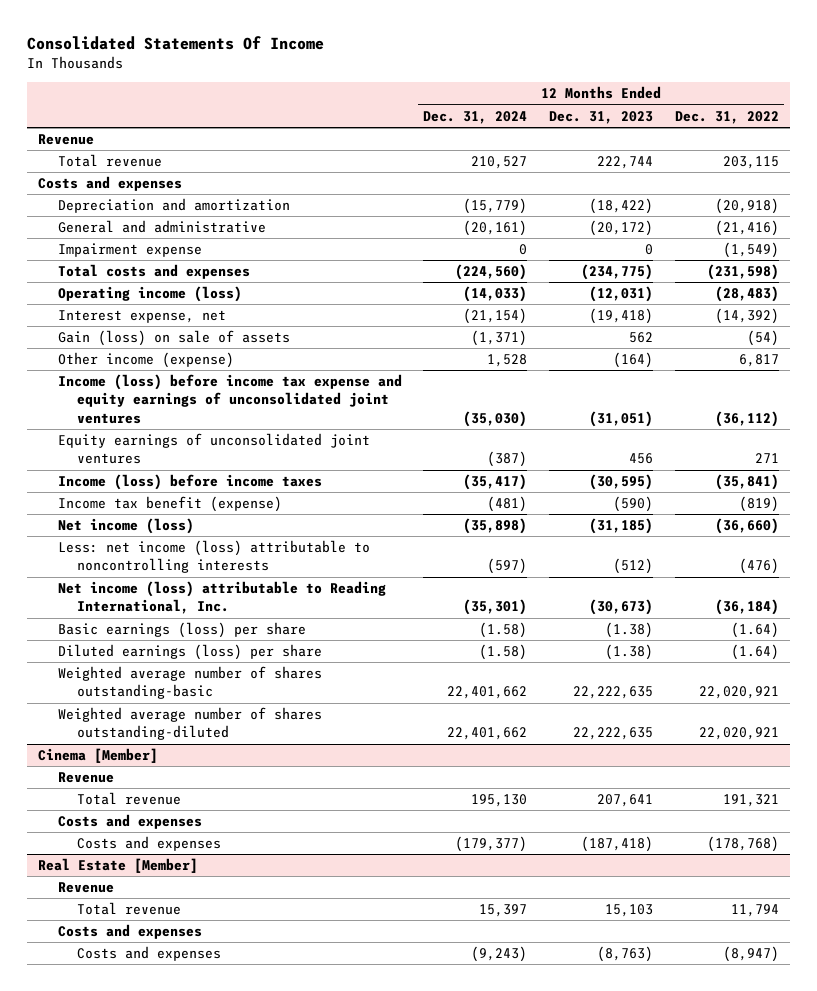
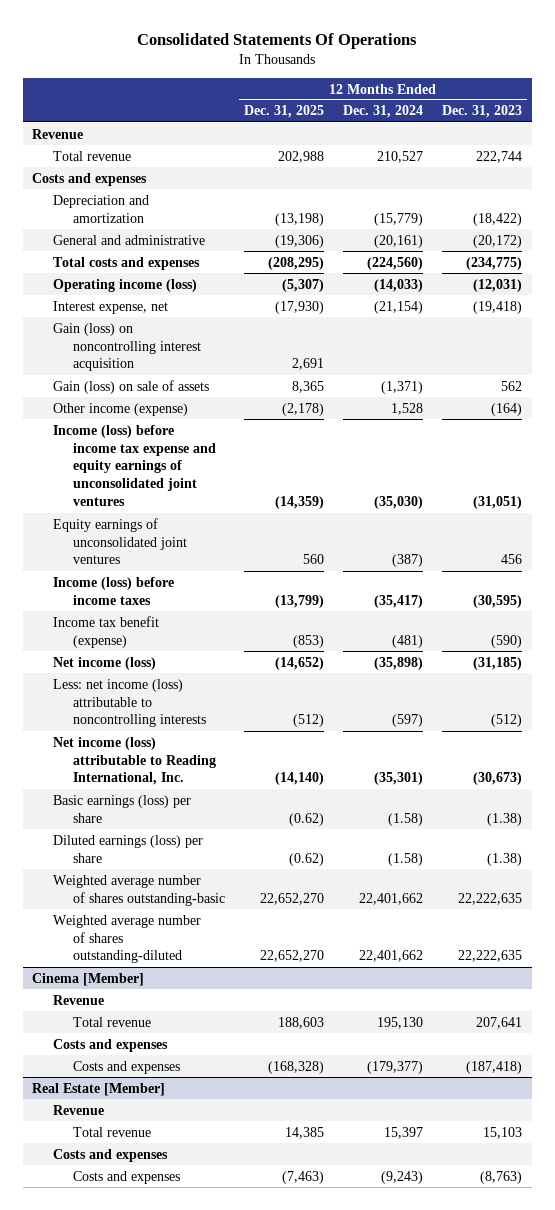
- Consolidated Statements Of Income
+ Consolidated Statements Of Operations
- | 12 Months Ended Dec. 31, 2024 | 12 Months Ended Dec. 31, 2023 | 12 Months Ended Dec. 31, 2022
+ | 12 Months Ended Dec. 31, 2025 | 12 Months Ended Dec. 31, 2024 | 12 Months Ended Dec. 31, 2023
- Impairment expense | 0 | 0 | (1,549)
+ Gain (loss) on noncontrolling interest acquisition | 2,691 | |

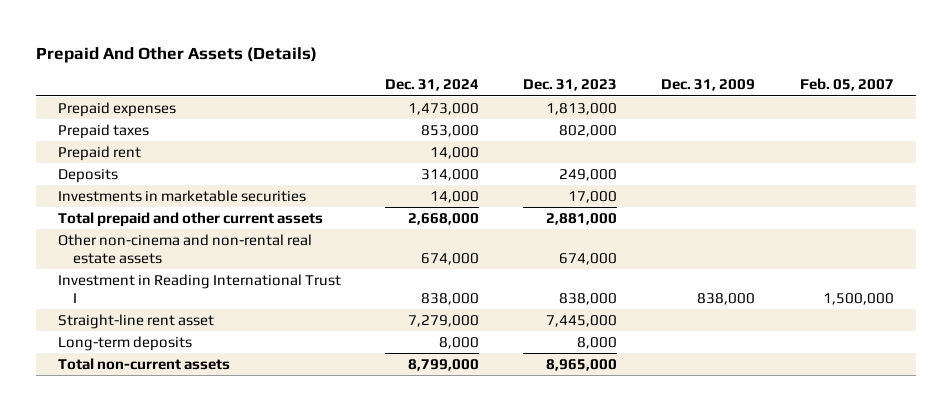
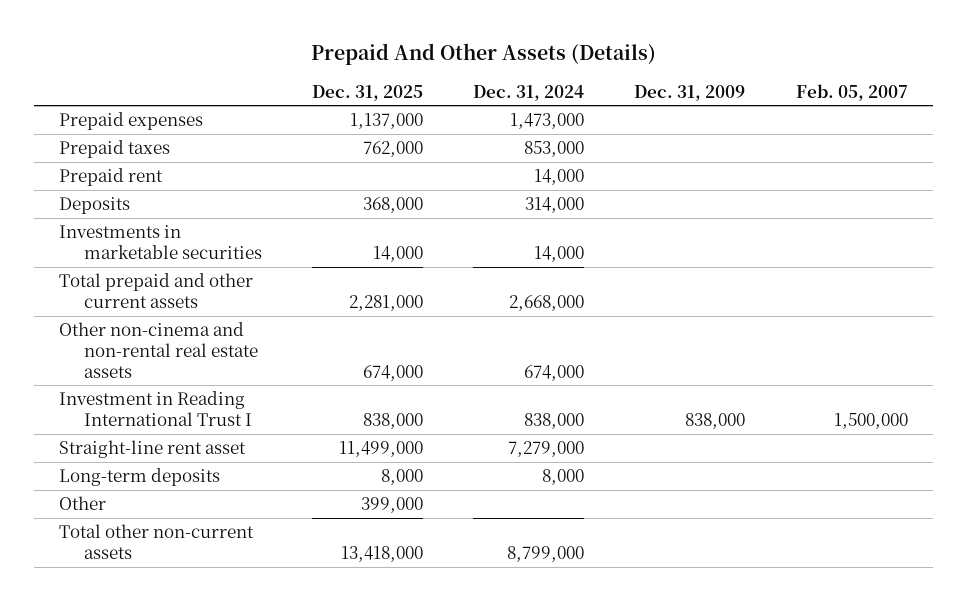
- | Dec. 31, 2024 | Dec. 31, 2023 | Dec. 31, 2009 | Feb. 05, 2007
+ | Dec. 31, 2025 | Dec. 31, 2024 | Dec. 31, 2009 | Feb. 05, 2007
- Total non-current assets | 8,799,000 | 8,965,000 | |
+ Other | 399,000 | | |
+ Total other non-current assets | 13,418,000 | 8,799,000 | |

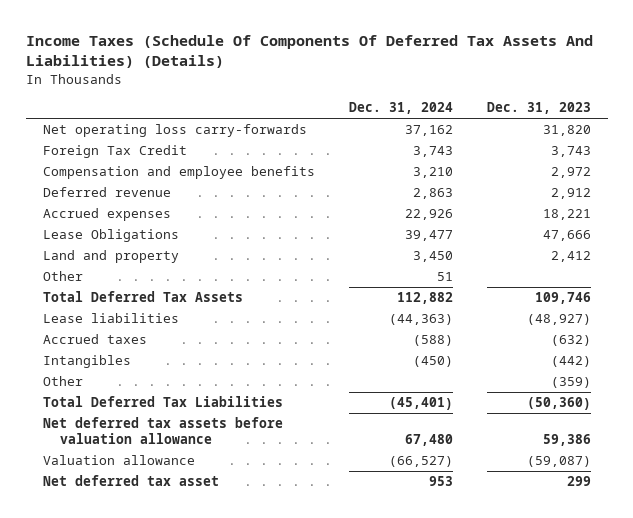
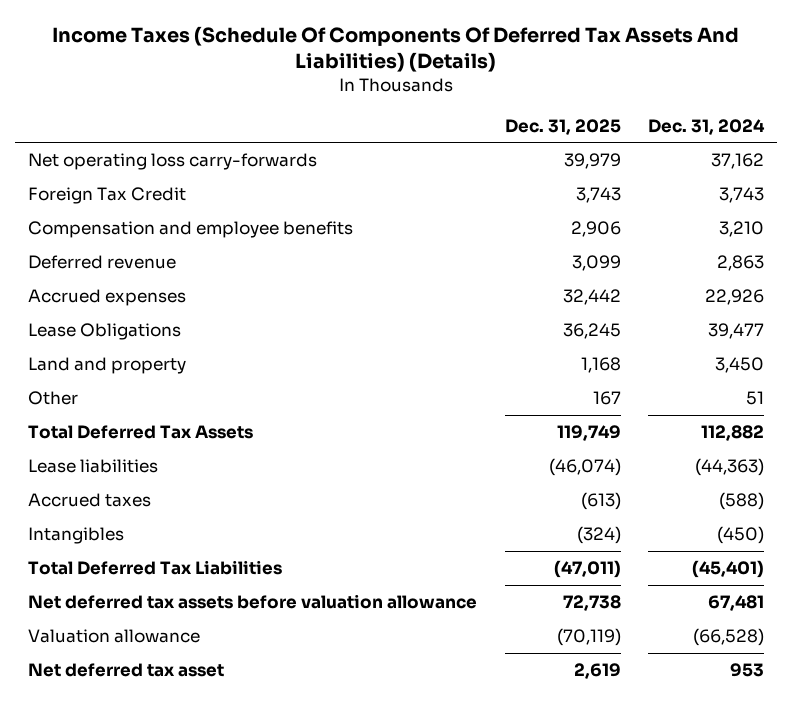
- | Dec. 31, 2024 | Dec. 31, 2023
+ | Dec. 31, 2025 | Dec. 31, 2024
- Other | | (359)
- Net deferred tax assets before valuation allowance | 67,480 | 59,386
- Valuation allowance | (66,527) | (59,087)
+ Net deferred tax assets before valuation allowance | 72,738 | 67,481
+ Valuation allowance | (70,119) | (66,528)

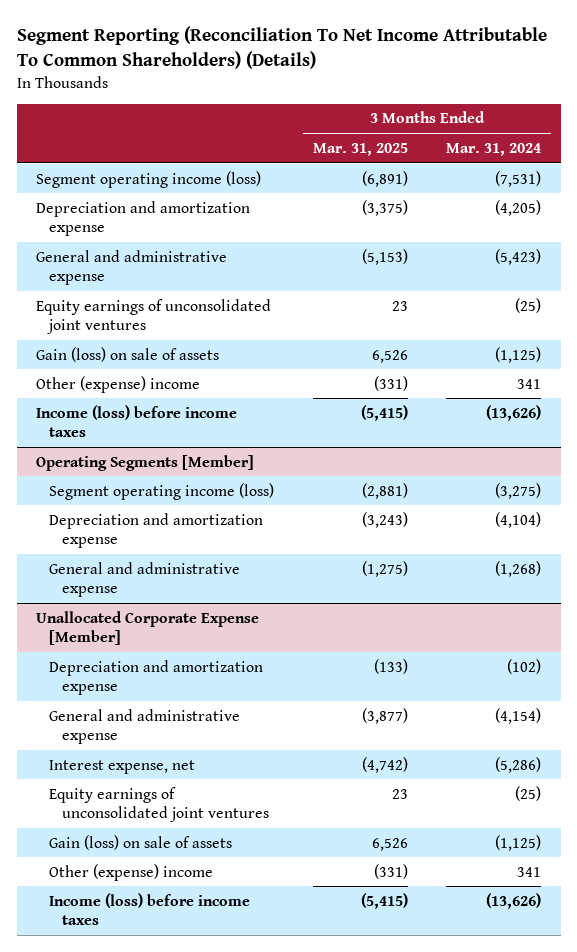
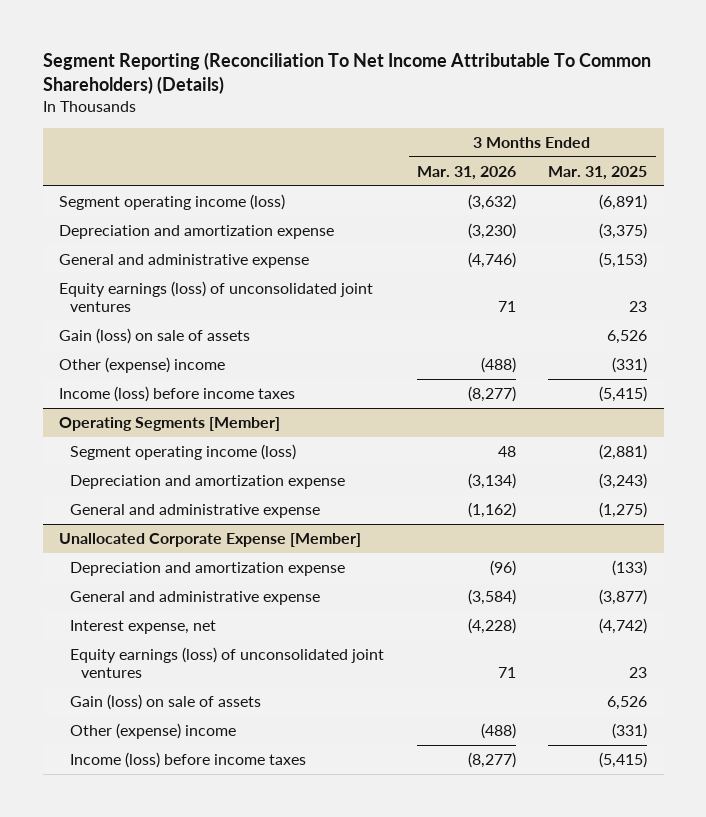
- | 3 Months Ended Mar. 31, 2025 | 3 Months Ended Mar. 31, 2024
+ | 3 Months Ended Mar. 31, 2026 | 3 Months Ended Mar. 31, 2025
- Equity earnings of unconsolidated joint ventures | 23 | (25)
+ Equity earnings (loss) of unconsolidated joint ventures | 71 | 23
@ Unallocated Corporate Expense [Member]
- Equity earnings of unconsolidated joint ventures | 23 | (25)
+ Equity earnings (loss) of unconsolidated joint ventures | 71 | 23

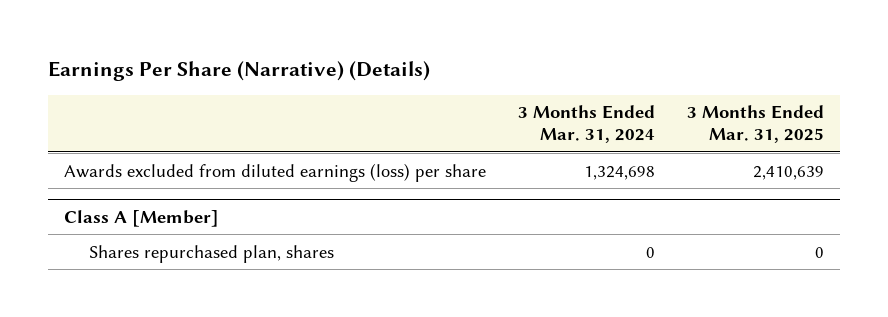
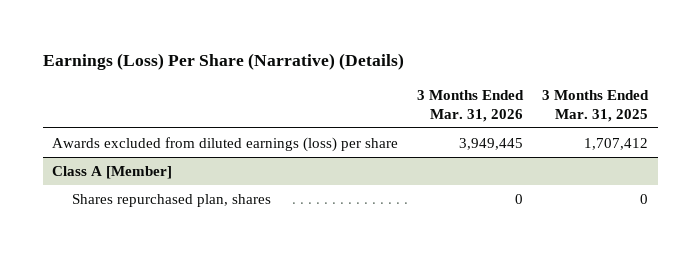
- Earnings Per Share (Narrative) (Details)
+ Earnings (Loss) Per Share (Narrative) (Details)
- | 3 Months Ended Mar. 31, 2024 | 3 Months Ended Mar. 31, 2025
+ | 3 Months Ended Mar. 31, 2026 | 3 Months Ended Mar. 31, 2025
- Awards excluded from diluted earnings (loss) per share | 1,324,698 | 2,410,639
+ Awards excluded from diluted earnings (loss) per share | 3,949,445 | 1,707,412

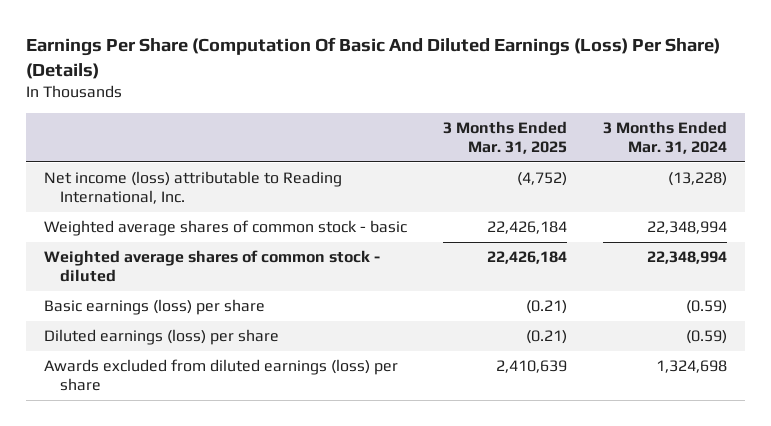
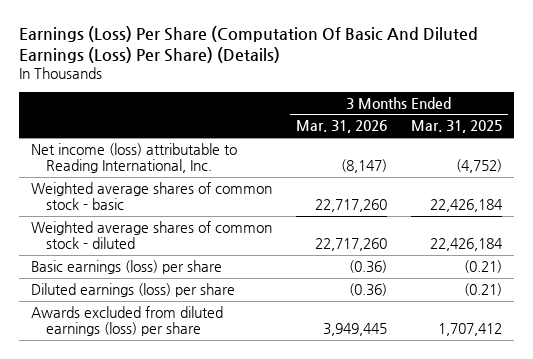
- Earnings Per Share (Computation Of Basic And Diluted Earnings (Loss) Per Share) (Details)
+ Earnings (Loss) Per Share (Computation Of Basic And Diluted Earnings (Loss) Per Share) (Details)
- | 3 Months Ended Mar. 31, 2025 | 3 Months Ended Mar. 31, 2024
+ | 3 Months Ended Mar. 31, 2026 | 3 Months Ended Mar. 31, 2025
- Awards excluded from diluted earnings (loss) per share | 2,410,639 | 1,324,698
+ Awards excluded from diluted earnings (loss) per share | 3,949,445 | 1,707,412

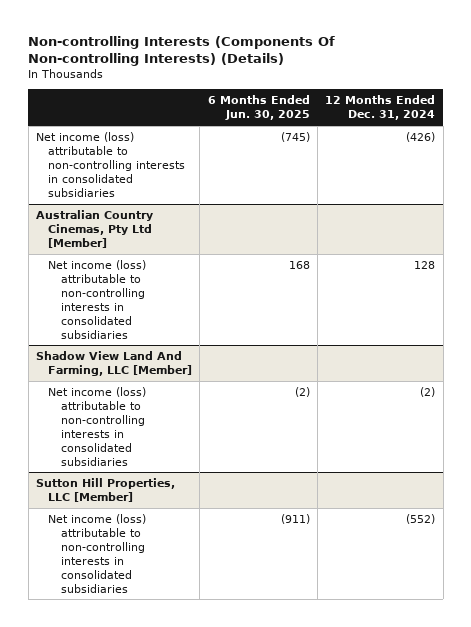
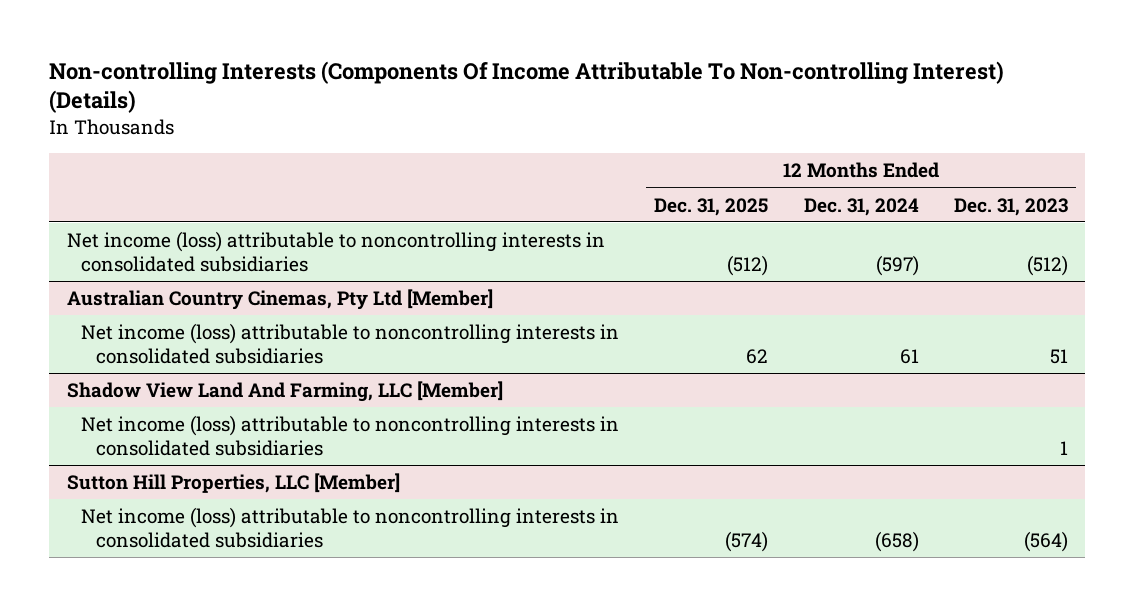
- Non-controlling Interests (Components Of Non-controlling Interests) (Details)
+ Non-controlling Interests (Components Of Income Attributable To Non-controlling Interest) (Details)
- | 6 Months Ended Jun. 30, 2025 | 12 Months Ended Dec. 31, 2024
+ | 12 Months Ended Dec. 31, 2025 | 12 Months Ended Dec. 31, 2024 | 12 Months Ended Dec. 31, 2023
- Net income (loss) attributable to non-controlling interests in consolidated subsidiaries | (745) | (426)
+ Net income (loss) attributable to noncontrolling interests in consolidated subsidiaries | (512) | (597) | (512)
@ Australian Country Cinemas, Pty Ltd [Member]
- Net income (loss) attributable to non-controlling interests in consolidated subsidiaries | 168 | 128
+ Net income (loss) attributable to noncontrolling interests in consolidated subsidiaries | 62 | 61 | 51
@ Shadow View Land And Farming, LLC [Member]
- Net income (loss) attributable to non-controlling interests in consolidated subsidiaries | (2) | (2)
+ Net income (loss) attributable to noncontrolling interests in consolidated subsidiaries | | | 1
@ Sutton Hill Properties, LLC [Member]
- Net income (loss) attributable to non-controlling interests in consolidated subsidiaries | (911) | (552)
+ Net income (loss) attributable to noncontrolling interests in consolidated subsidiaries | (574) | (658) | (564)

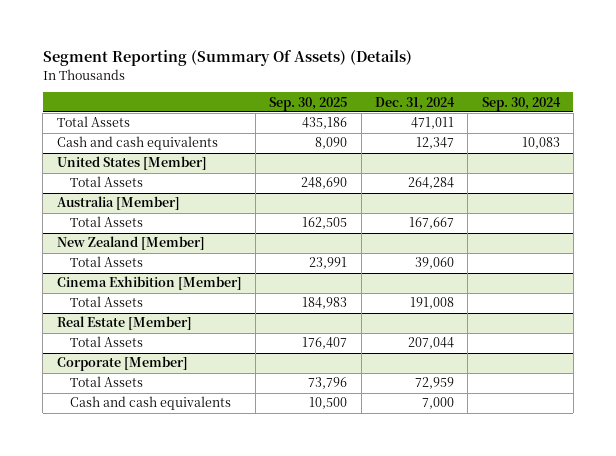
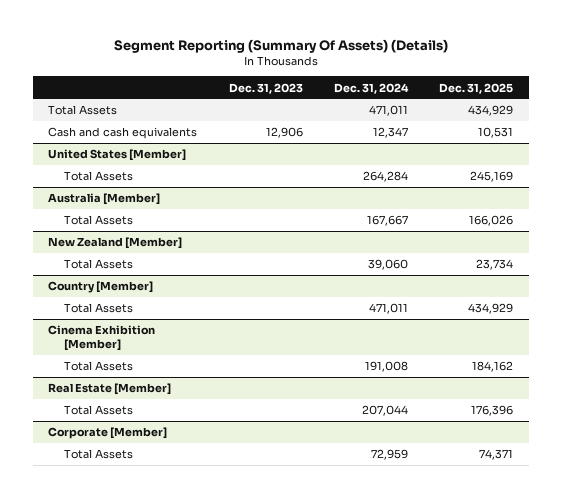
- | Sep. 30, 2025 | Dec. 31, 2024 | Sep. 30, 2024
+ | Dec. 31, 2023 | Dec. 31, 2024 | Dec. 31, 2025
+ Country [Member]
+ Total Assets | | 471,011 | 434,929
@ Corporate [Member]
- Cash and cash equivalents | 10,500 | 7,000 |

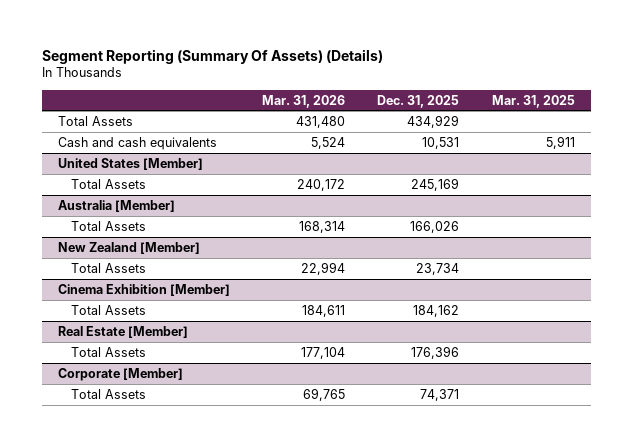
- | Dec. 31, 2023 | Dec. 31, 2024 | Dec. 31, 2025
+ | Mar. 31, 2026 | Dec. 31, 2025 | Mar. 31, 2025
- Country [Member]
- Total Assets | | 471,011 | 434,929

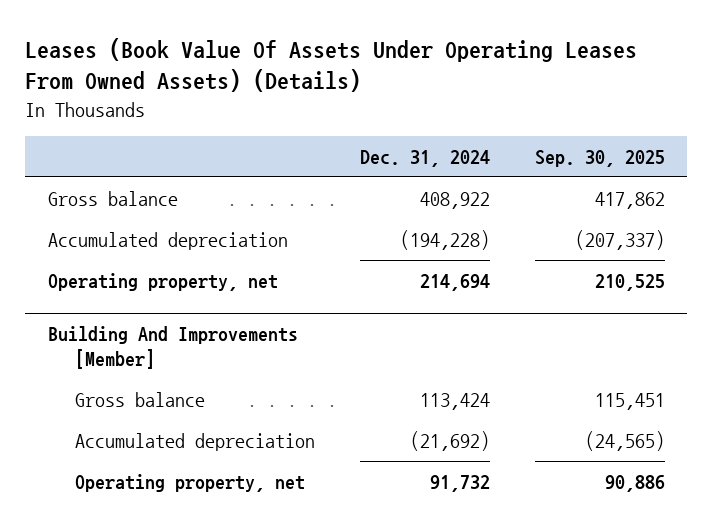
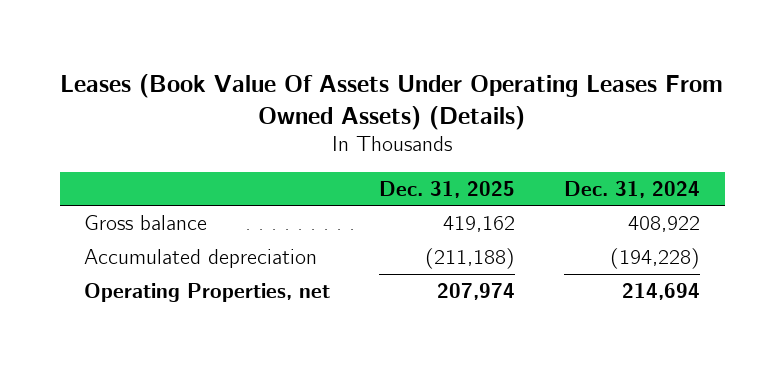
- | Dec. 31, 2024 | Sep. 30, 2025
+ | Dec. 31, 2025 | Dec. 31, 2024
- Operating property, net | 214,694 | 210,525
- Building And Improvements [Member]
- Gross balance | 113,424 | 115,451
- Accumulated depreciation | (21,692) | (24,565)
- Operating property, net | 91,732 | 90,886
+ Operating Properties, net | 207,974 | 214,694

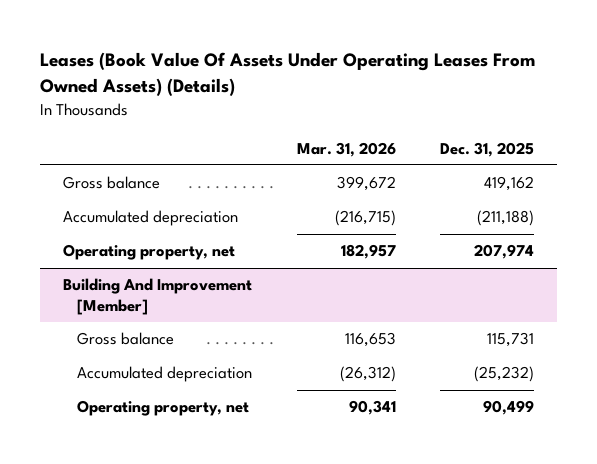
- | Dec. 31, 2025 | Dec. 31, 2024
+ | Mar. 31, 2026 | Dec. 31, 2025
- Operating Properties, net | 207,974 | 214,694
+ Operating property, net | 182,957 | 207,974
+ Building And Improvement [Member]
+ Gross balance | 116,653 | 115,731
+ Accumulated depreciation | (26,312) | (25,232)
+ Operating property, net | 90,341 | 90,499

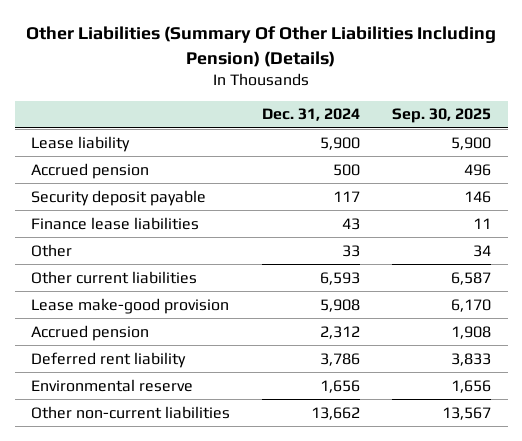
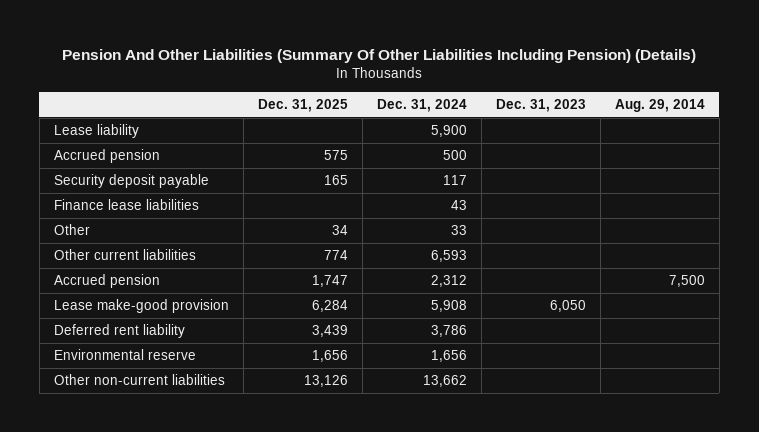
- Other Liabilities (Summary Of Other Liabilities Including Pension) (Details)
+ Pension And Other Liabilities (Summary Of Other Liabilities Including Pension) (Details)
- | Dec. 31, 2024 | Sep. 30, 2025
+ | Dec. 31, 2025 | Dec. 31, 2024 | Dec. 31, 2023 | Aug. 29, 2014
moved down: Lease make-good provision | 6,284 | 5,908 | 6,050 |

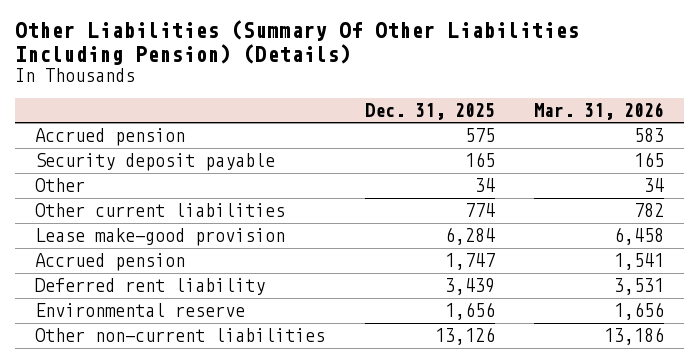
- Pension And Other Liabilities (Summary Of Other Liabilities Including Pension) (Details)
+ Other Liabilities (Summary Of Other Liabilities Including Pension) (Details)
- | Dec. 31, 2025 | Dec. 31, 2024 | Dec. 31, 2023 | Aug. 29, 2014
+ | Dec. 31, 2025 | Mar. 31, 2026
- Lease liability | | 5,900 | |
- Finance lease liabilities | | 43 | |
moved down: Accrued pension | 1,747 | 1,541

